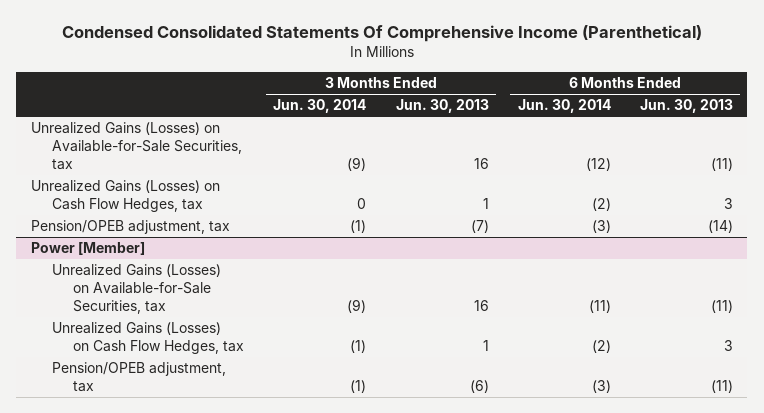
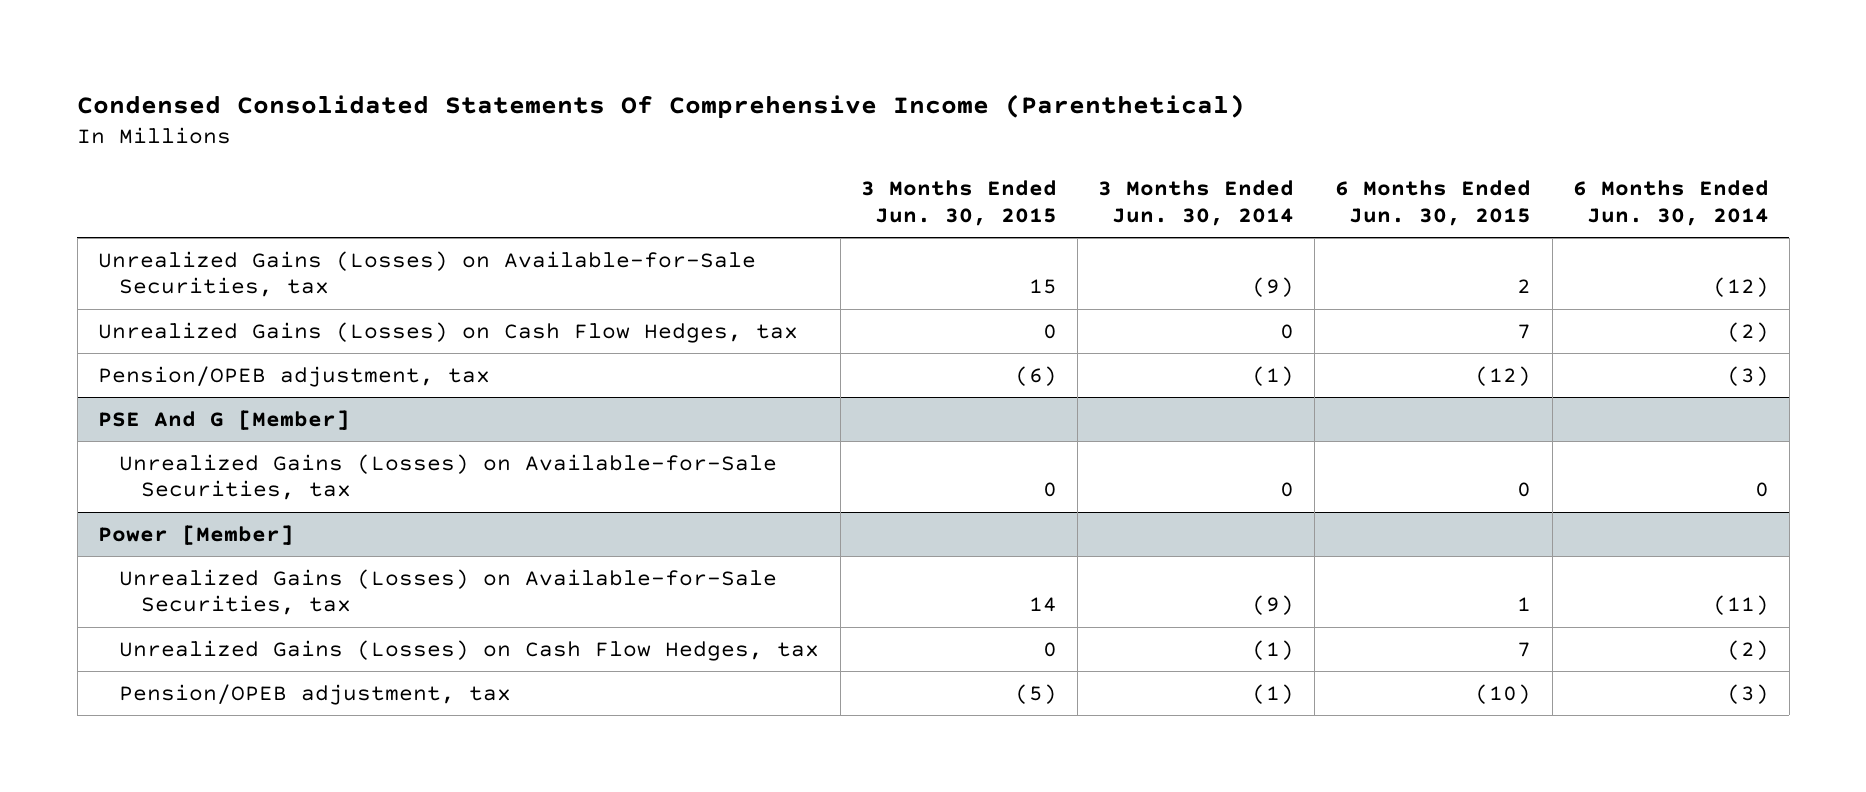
- | 3 Months Ended Jun. 30, 2014 | 3 Months Ended Jun. 30, 2013 | 6 Months Ended Jun. 30, 2014 | 6 Months Ended Jun. 30, 2013
+ | 3 Months Ended Jun. 30, 2015 | 3 Months Ended Jun. 30, 2014 | 6 Months Ended Jun. 30, 2015 | 6 Months Ended Jun. 30, 2014
+ PSE And G [Member]
+ Unrealized Gains (Losses) on Available-for-Sale Securities, tax | 0 | 0 | 0 | 0

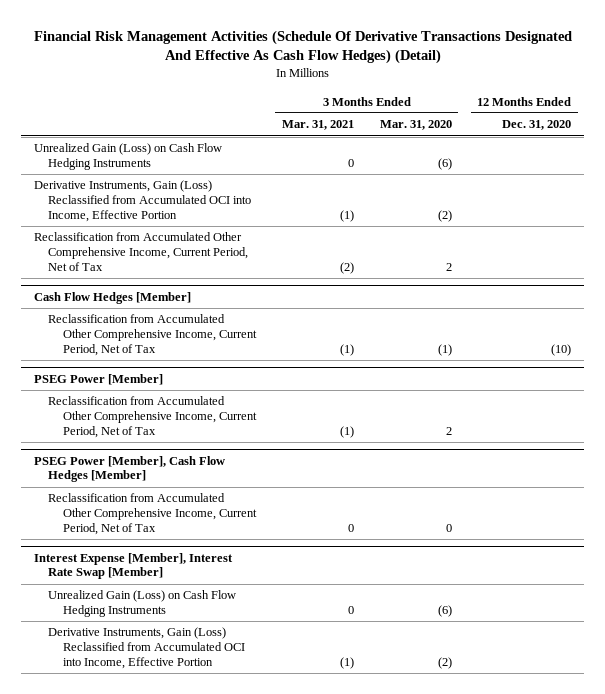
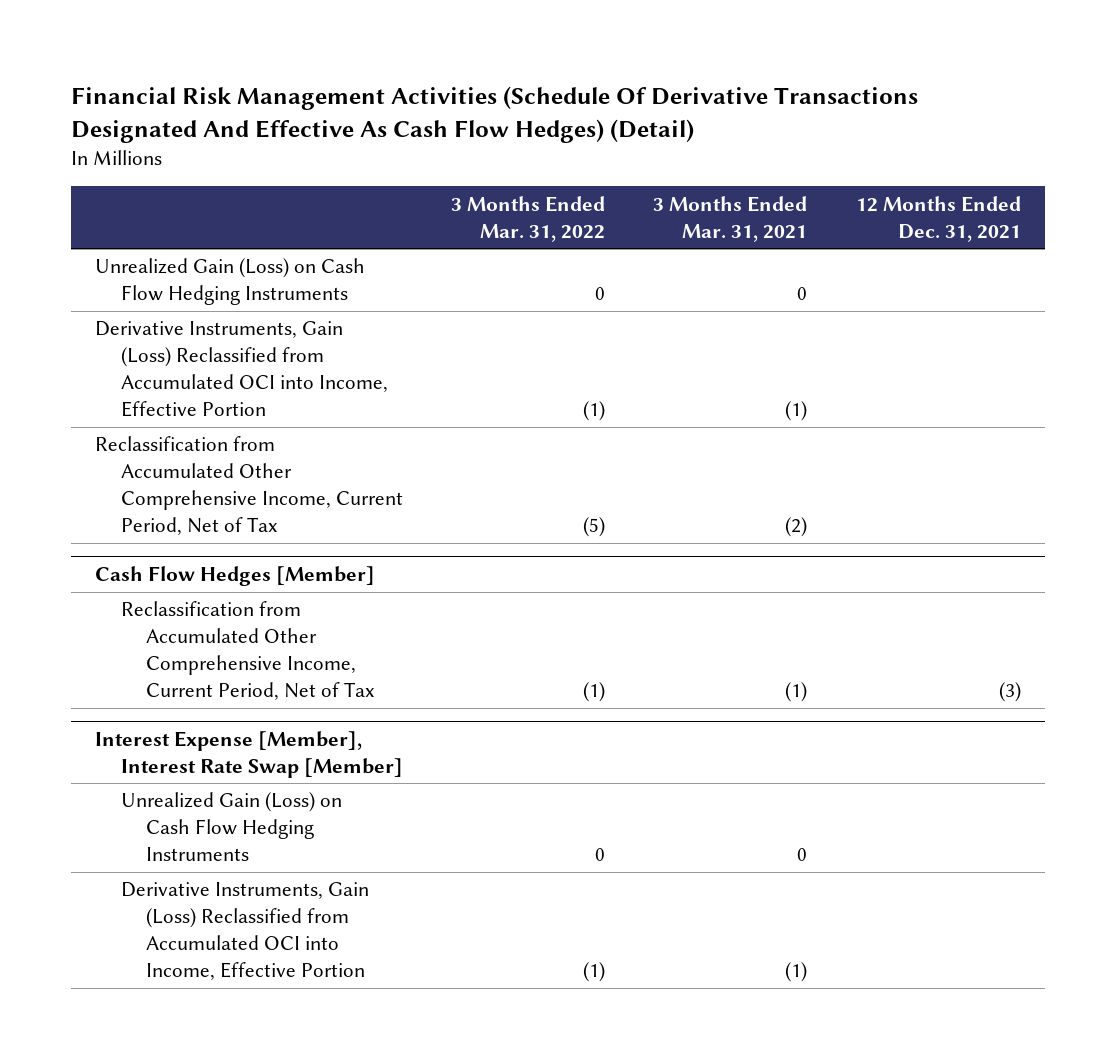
- | 3 Months Ended Mar. 31, 2021 | 3 Months Ended Mar. 31, 2020 | 12 Months Ended Dec. 31, 2020
+ | 3 Months Ended Mar. 31, 2022 | 3 Months Ended Mar. 31, 2021 | 12 Months Ended Dec. 31, 2021
- PSEG Power [Member]
- Reclassification from Accumulated Other Comprehensive Income, Current Period, Net of Tax | (1) | 2 |
- PSEG Power [Member], Cash Flow Hedges [Member]
- Reclassification from Accumulated Other Comprehensive Income, Current Period, Net of Tax | 0 | 0 |

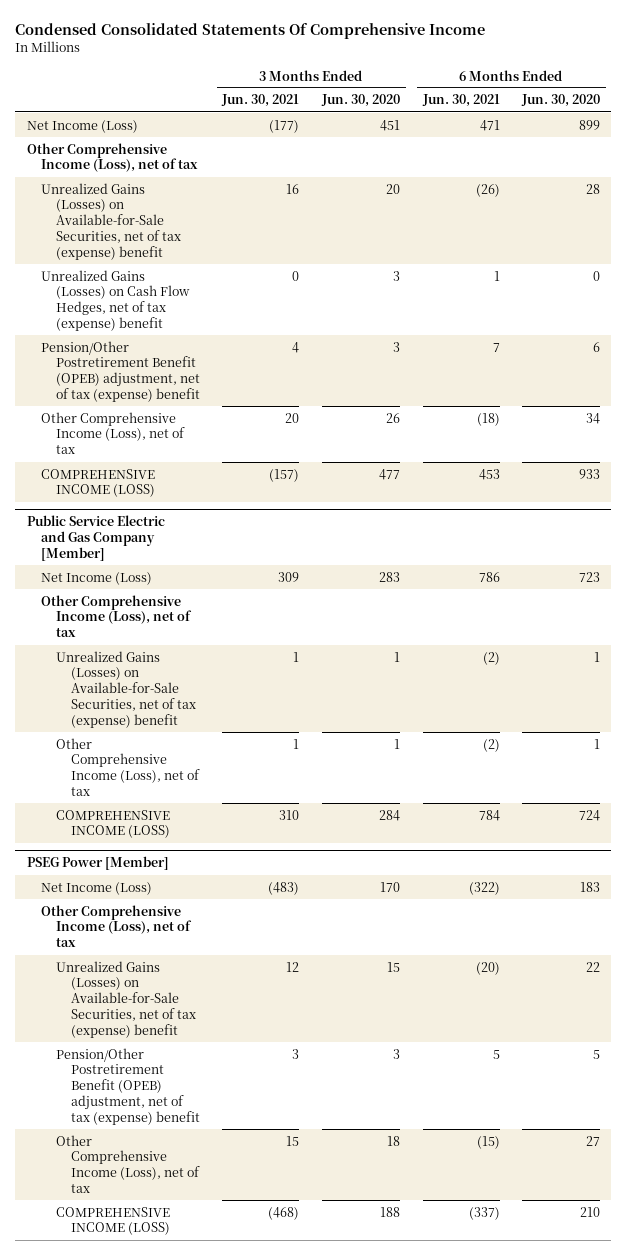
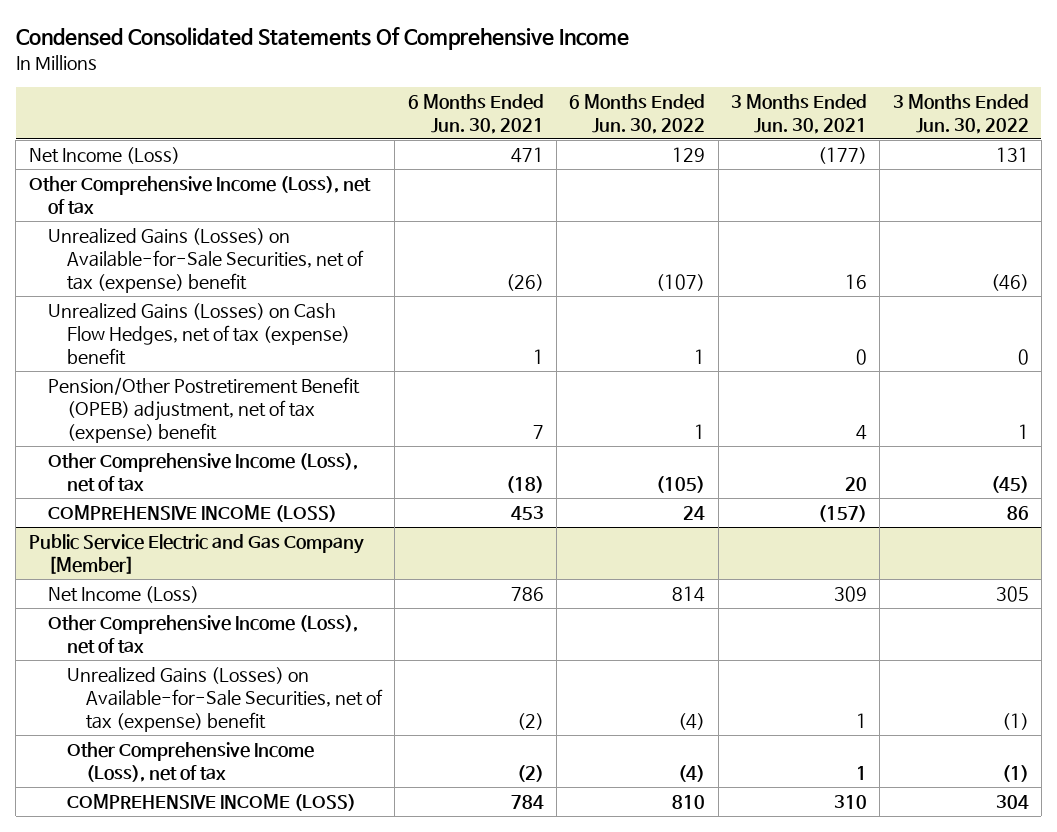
- | 3 Months Ended Jun. 30, 2021 | 3 Months Ended Jun. 30, 2020 | 6 Months Ended Jun. 30, 2021 | 6 Months Ended Jun. 30, 2020
+ | 6 Months Ended Jun. 30, 2021 | 6 Months Ended Jun. 30, 2022 | 3 Months Ended Jun. 30, 2021 | 3 Months Ended Jun. 30, 2022
- PSEG Power [Member]
- Net Income (Loss) | (483) | 170 | (322) | 183
- Other Comprehensive Income (Loss), net of tax
- Unrealized Gains (Losses) on Available-for-Sale Securities, net of tax (expense) benefit | 12 | 15 | (20) | 22
- Pension/Other Postretirement Benefit (OPEB) adjustment, net of tax (expense) benefit | 3 | 3 | 5 | 5
- Other Comprehensive Income (Loss), net of tax | 15 | 18 | (15) | 27
- COMPREHENSIVE INCOME (LOSS) | (468) | 188 | (337) | 210

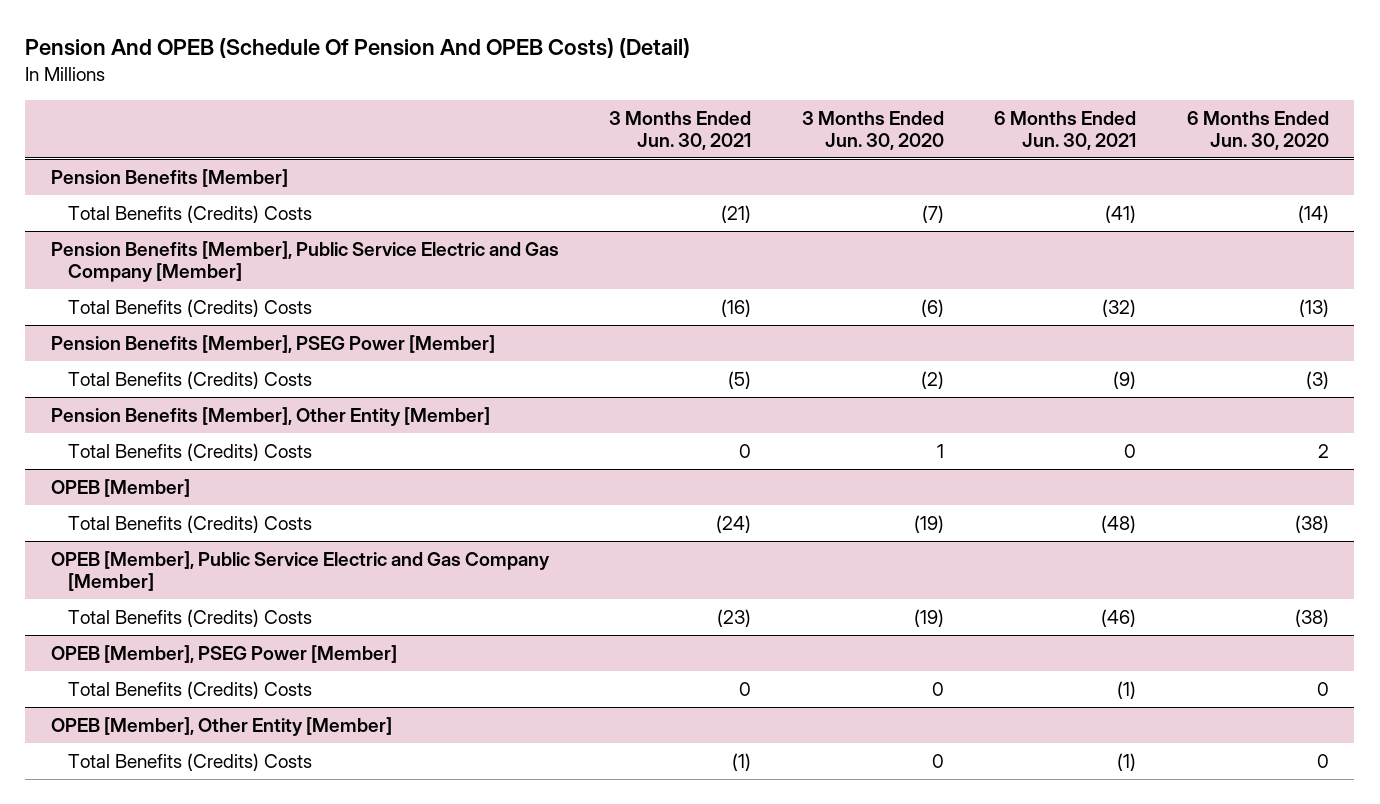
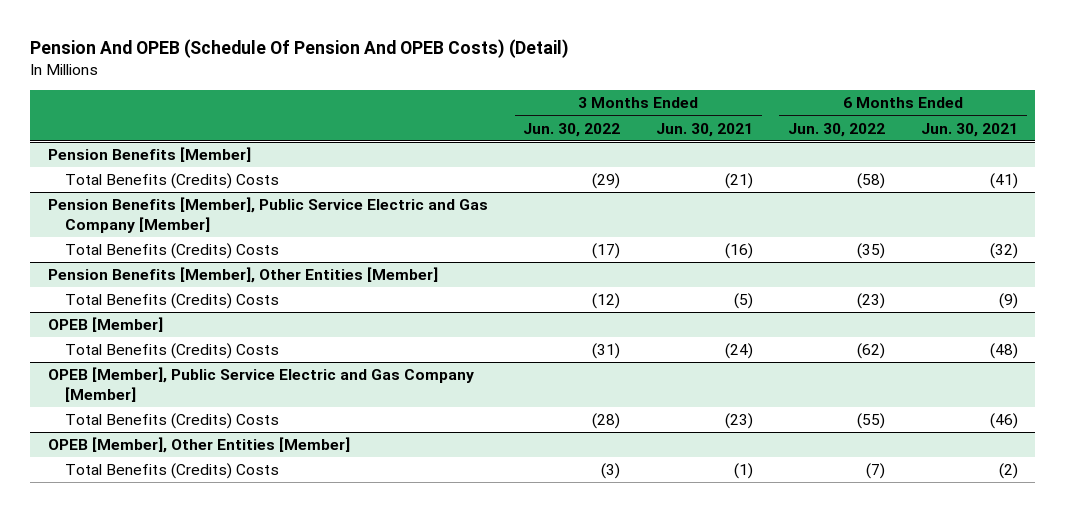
- | 3 Months Ended Jun. 30, 2021 | 3 Months Ended Jun. 30, 2020 | 6 Months Ended Jun. 30, 2021 | 6 Months Ended Jun. 30, 2020
+ | 3 Months Ended Jun. 30, 2022 | 3 Months Ended Jun. 30, 2021 | 6 Months Ended Jun. 30, 2022 | 6 Months Ended Jun. 30, 2021
- Pension Benefits [Member], PSEG Power [Member]
+ Pension Benefits [Member], Other Entities [Member]
- Pension Benefits [Member], Other Entity [Member]
- Total Benefits (Credits) Costs | 0 | 1 | 0 | 2
- OPEB [Member], PSEG Power [Member]
- Total Benefits (Credits) Costs | 0 | 0 | (1) | 0
- OPEB [Member], Other Entity [Member]
- Total Benefits (Credits) Costs | (1) | 0 | (1) | 0
+ OPEB [Member], Other Entities [Member]
+ Total Benefits (Credits) Costs | (3) | (1) | (7) | (2)

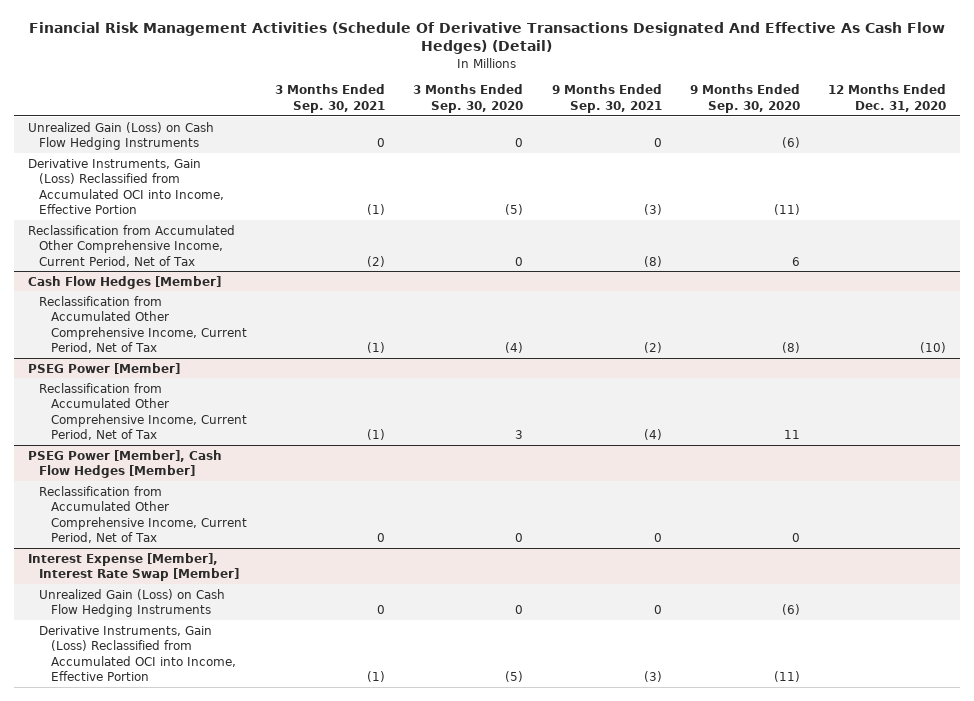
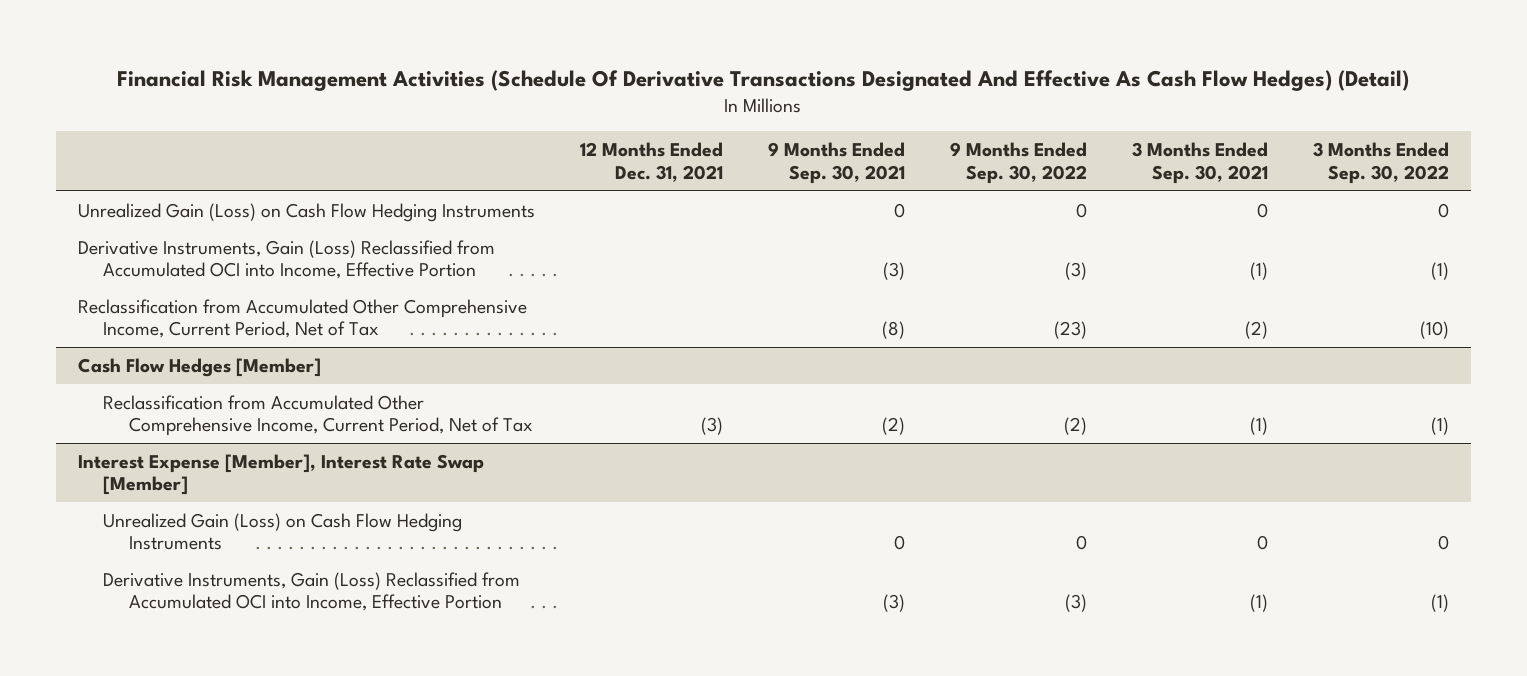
- | 3 Months Ended Sep. 30, 2021 | 3 Months Ended Sep. 30, 2020 | 9 Months Ended Sep. 30, 2021 | 9 Months Ended Sep. 30, 2020 | 12 Months Ended Dec. 31, 2020
+ | 12 Months Ended Dec. 31, 2021 | 9 Months Ended Sep. 30, 2021 | 9 Months Ended Sep. 30, 2022 | 3 Months Ended Sep. 30, 2021 | 3 Months Ended Sep. 30, 2022
- PSEG Power [Member]
- Reclassification from Accumulated Other Comprehensive Income, Current Period, Net of Tax | (1) | 3 | (4) | 11 |
- PSEG Power [Member], Cash Flow Hedges [Member]
- Reclassification from Accumulated Other Comprehensive Income, Current Period, Net of Tax | 0 | 0 | 0 | 0 |

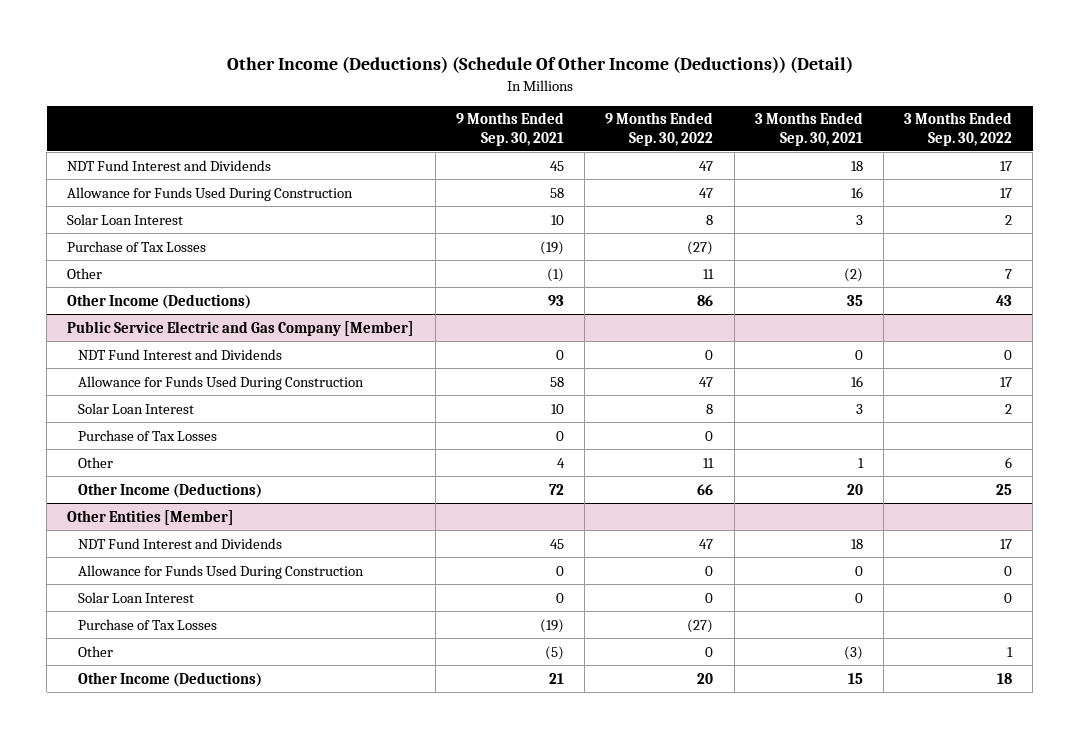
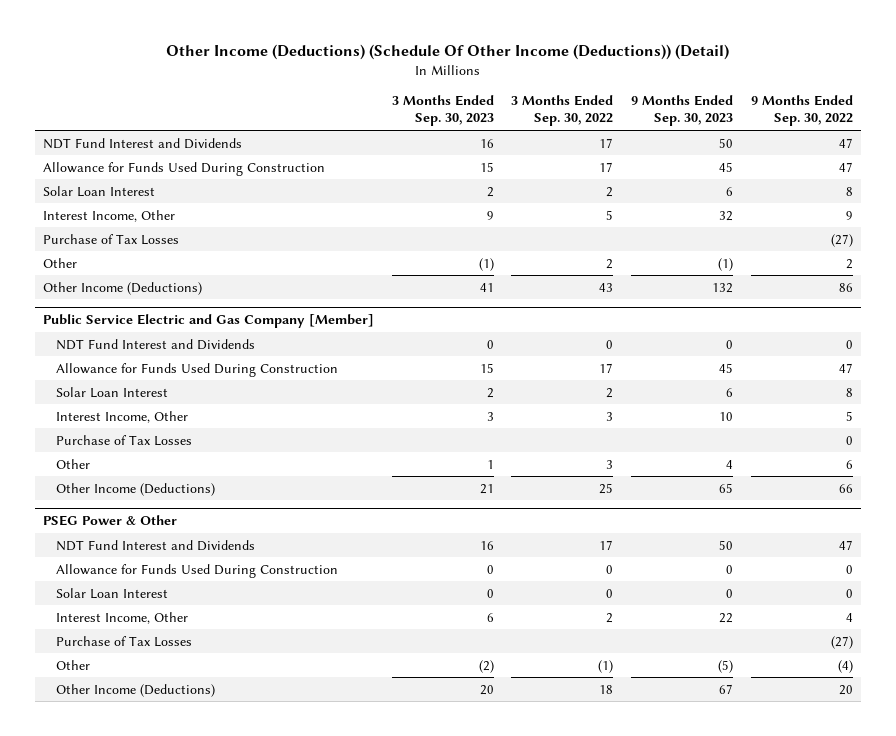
- | 9 Months Ended Sep. 30, 2021 | 9 Months Ended Sep. 30, 2022 | 3 Months Ended Sep. 30, 2021 | 3 Months Ended Sep. 30, 2022
+ | 3 Months Ended Sep. 30, 2023 | 3 Months Ended Sep. 30, 2022 | 9 Months Ended Sep. 30, 2023 | 9 Months Ended Sep. 30, 2022
+ Interest Income, Other | 9 | 5 | 32 | 9
- Other | (1) | 11 | (2) | 7
+ Other | (1) | 2 | (1) | 2
@ Public Service Electric and Gas Company [Member]
+ Interest Income, Other | 3 | 3 | 10 | 5
- Other | 4 | 11 | 1 | 6
+ Other | 1 | 3 | 4 | 6
- Other Entities [Member]
+ PSEG Power & Other
+ Interest Income, Other | 6 | 2 | 22 | 4
- Other | (5) | 0 | (3) | 1
+ Other | (2) | (1) | (5) | (4)

